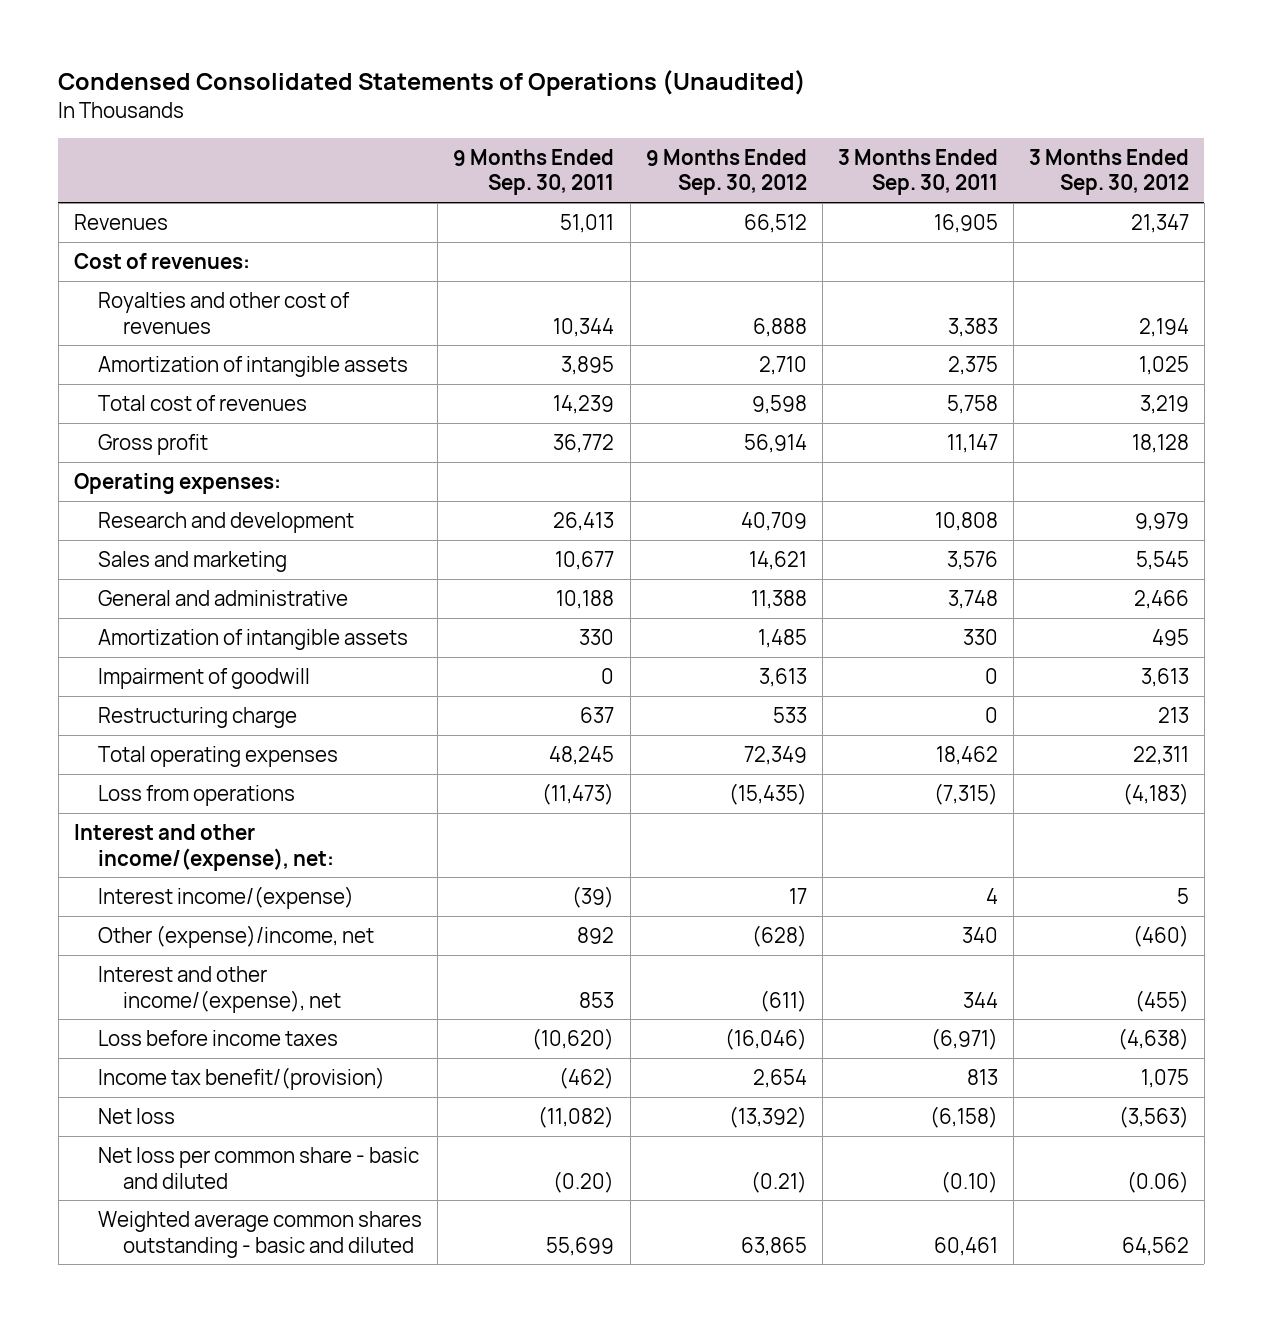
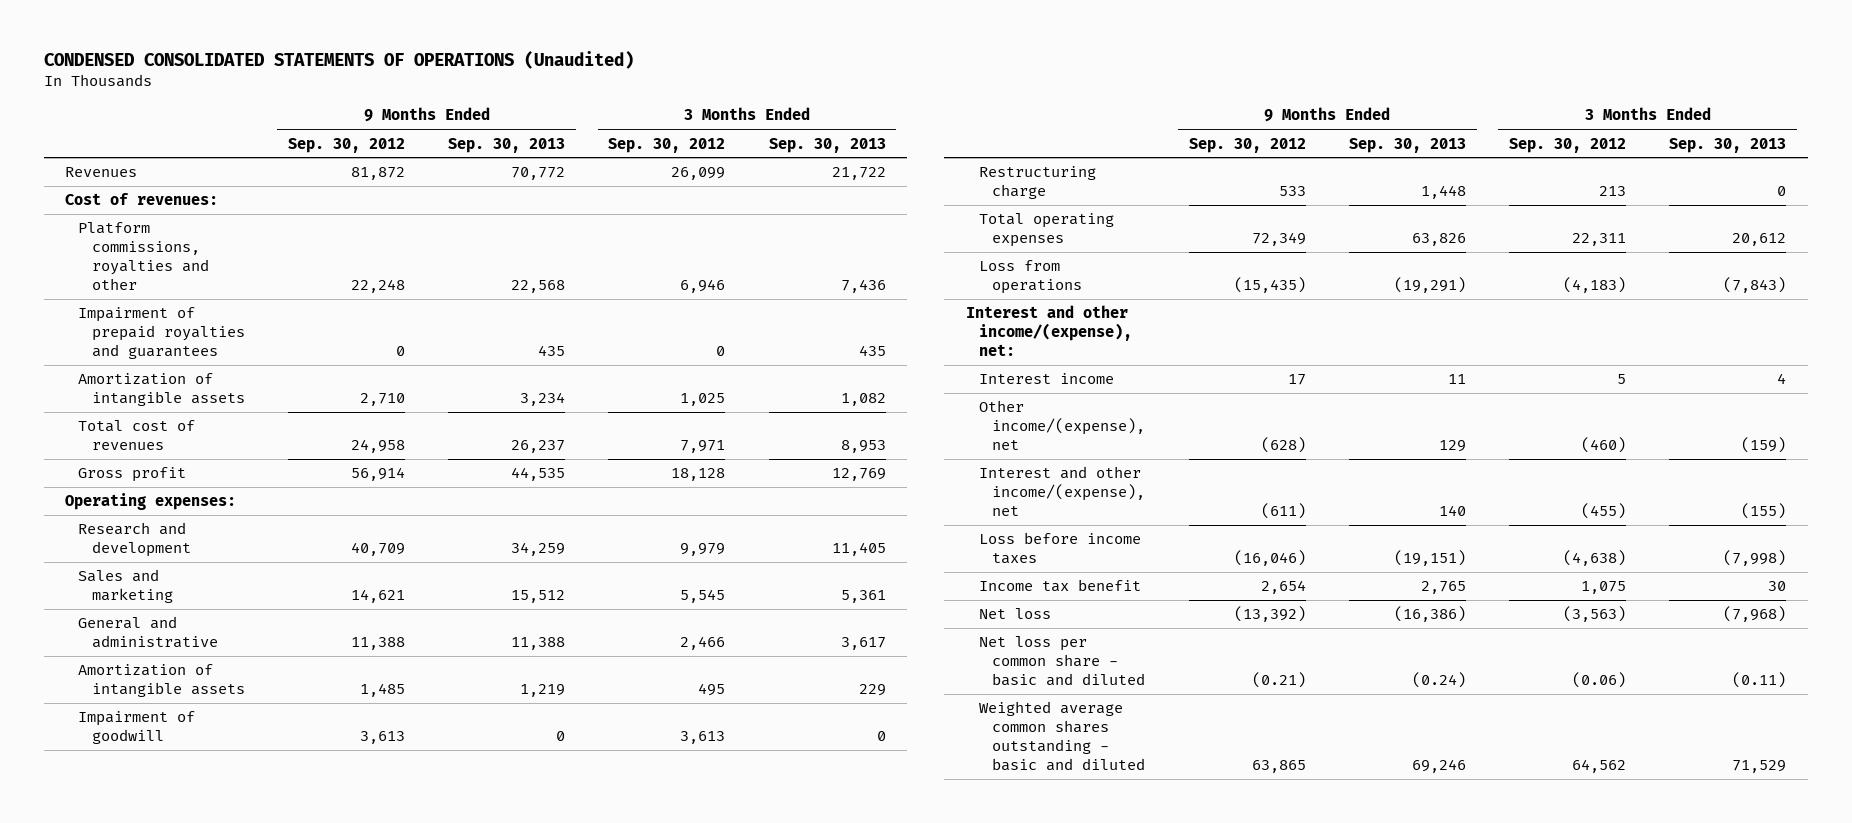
- Condensed Consolidated Statements of Operations (Unaudited)
+ CONDENSED CONSOLIDATED STATEMENTS OF OPERATIONS (Unaudited)
- | 9 Months Ended Sep. 30, 2011 | 9 Months Ended Sep. 30, 2012 | 3 Months Ended Sep. 30, 2011 | 3 Months Ended Sep. 30, 2012
+ | 9 Months Ended Sep. 30, 2012 | 9 Months Ended Sep. 30, 2013 | 3 Months Ended Sep. 30, 2012 | 3 Months Ended Sep. 30, 2013
- Revenues | 51,011 | 66,512 | 16,905 | 21,347
+ Revenues | 81,872 | 70,772 | 26,099 | 21,722
- Royalties and other cost of revenues | 10,344 | 6,888 | 3,383 | 2,194
+ Platform commissions, royalties and other | 22,248 | 22,568 | 6,946 | 7,436
+ Impairment of prepaid royalties and guarantees | 0 | 435 | 0 | 435
- Total cost of revenues | 14,239 | 9,598 | 5,758 | 3,219
+ Total cost of revenues | 24,958 | 26,237 | 7,971 | 8,953
- Interest income/(expense) | (39) | 17 | 4 | 5
- Other (expense)/income, net | 892 | (628) | 340 | (460)
+ Interest income | 17 | 11 | 5 | 4
+ Other income/(expense), net | (628) | 129 | (460) | (159)
- Income tax benefit/(provision) | (462) | 2,654 | 813 | 1,075
+ Income tax benefit | 2,654 | 2,765 | 1,075 | 30

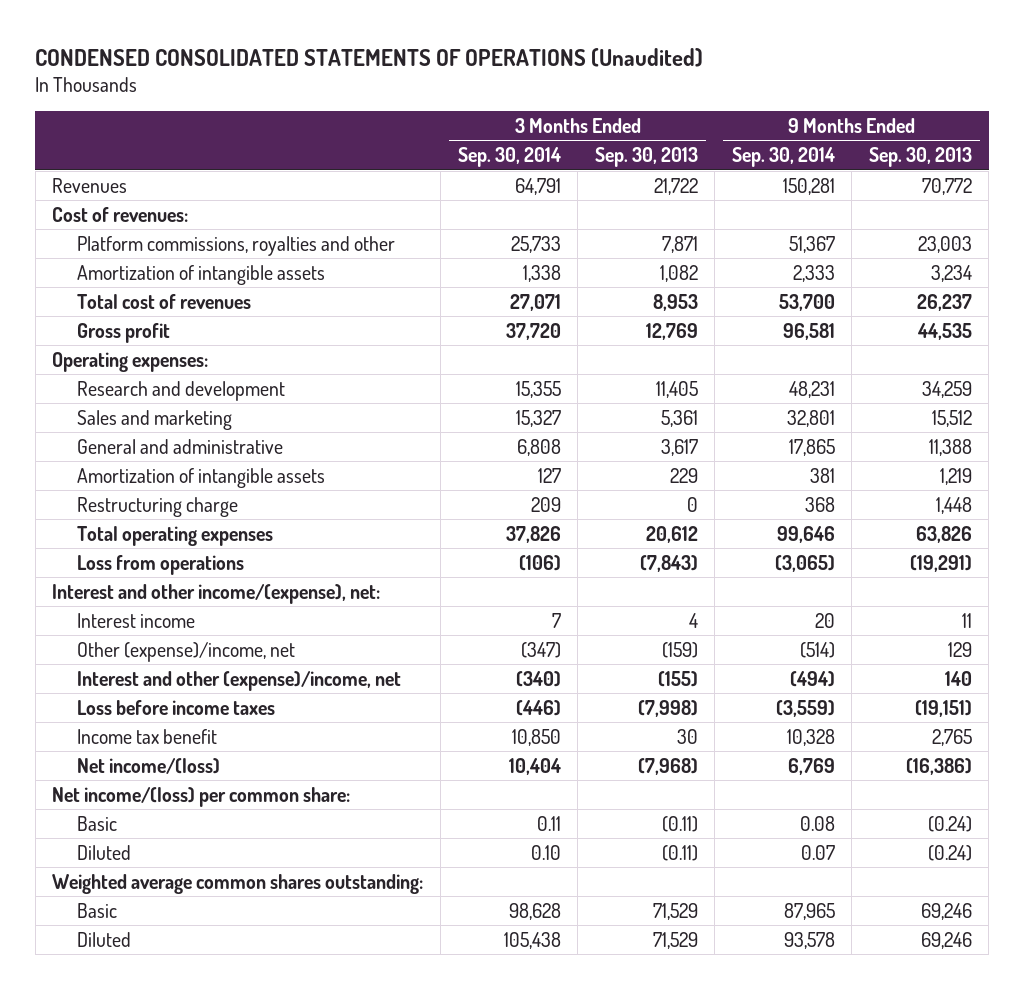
- | 9 Months Ended Sep. 30, 2012 | 9 Months Ended Sep. 30, 2013 | 3 Months Ended Sep. 30, 2012 | 3 Months Ended Sep. 30, 2013
+ | 3 Months Ended Sep. 30, 2014 | 3 Months Ended Sep. 30, 2013 | 9 Months Ended Sep. 30, 2014 | 9 Months Ended Sep. 30, 2013
- Platform commissions, royalties and other | 22,248 | 22,568 | 6,946 | 7,436
- Impairment of prepaid royalties and guarantees | 0 | 435 | 0 | 435
+ Platform commissions, royalties and other | 25,733 | 7,871 | 51,367 | 23,003
- Impairment of goodwill | 3,613 | 0 | 3,613 | 0
- Other income/(expense), net | (628) | 129 | (460) | (159)
- Interest and other income/(expense), net | (611) | 140 | (455) | (155)
+ Other (expense)/income, net | (347) | (159) | (514) | 129
+ Interest and other (expense)/income, net | (340) | (155) | (494) | 140
- Net loss | (13,392) | (16,386) | (3,563) | (7,968)
- Net loss per common share - basic and diluted | (0.21) | (0.24) | (0.06) | (0.11)
- Weighted average common shares outstanding - basic and diluted | 63,865 | 69,246 | 64,562 | 71,529
+ Net income/(loss) | 10,404 | (7,968) | 6,769 | (16,386)
+ Net income/(loss) per common share:
+ Basic | 0.11 | (0.11) | 0.08 | (0.24)
+ Diluted | 0.10 | (0.11) | 0.07 | (0.24)
+ Weighted average common shares outstanding:
+ Basic | 98,628 | 71,529 | 87,965 | 69,246
+ Diluted | 105,438 | 71,529 | 93,578 | 69,246

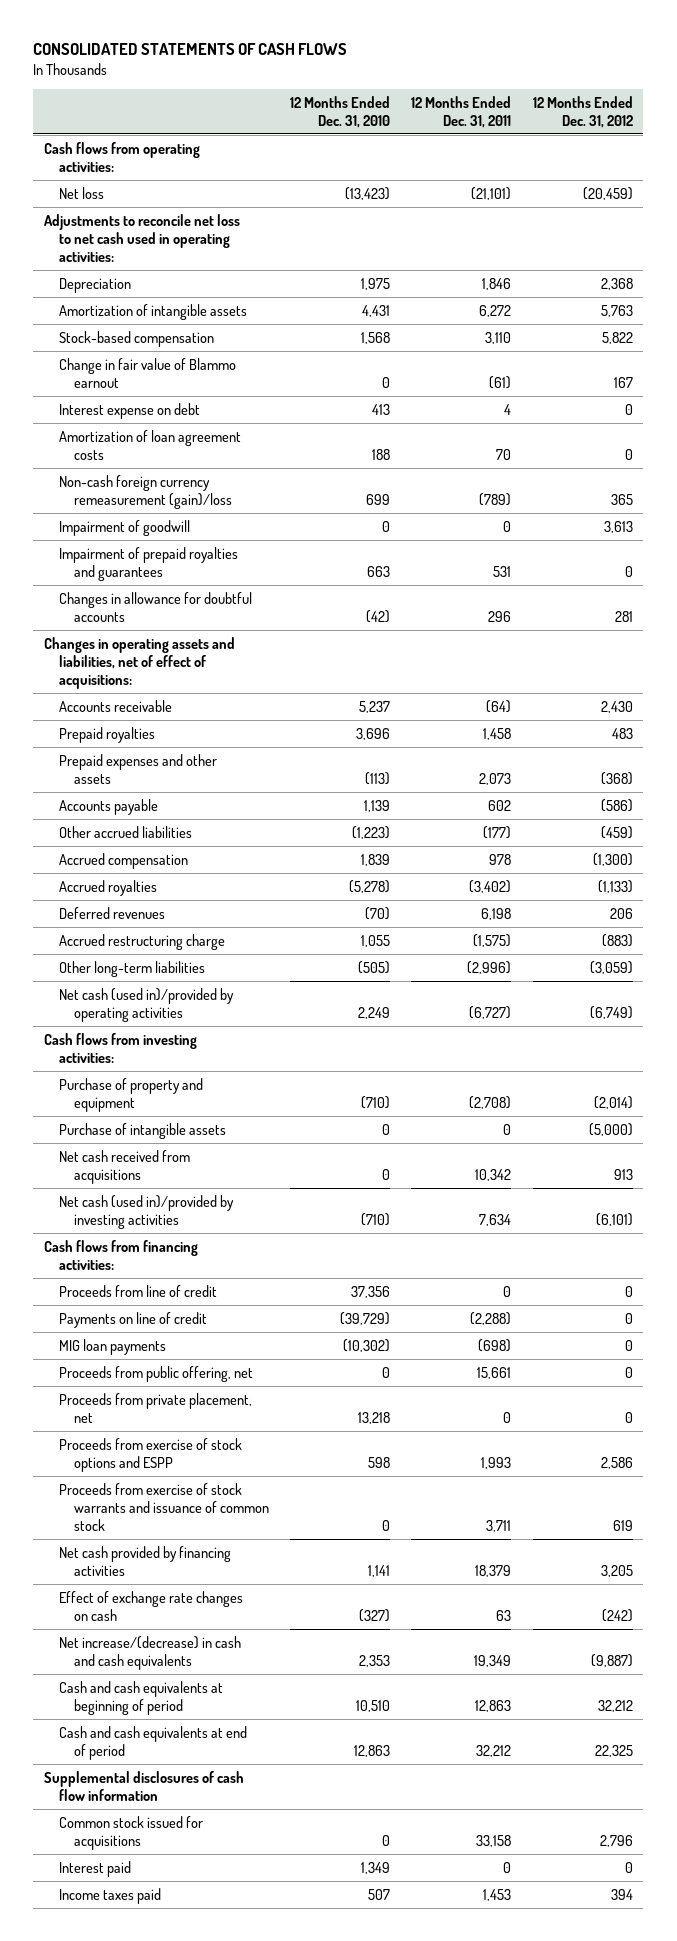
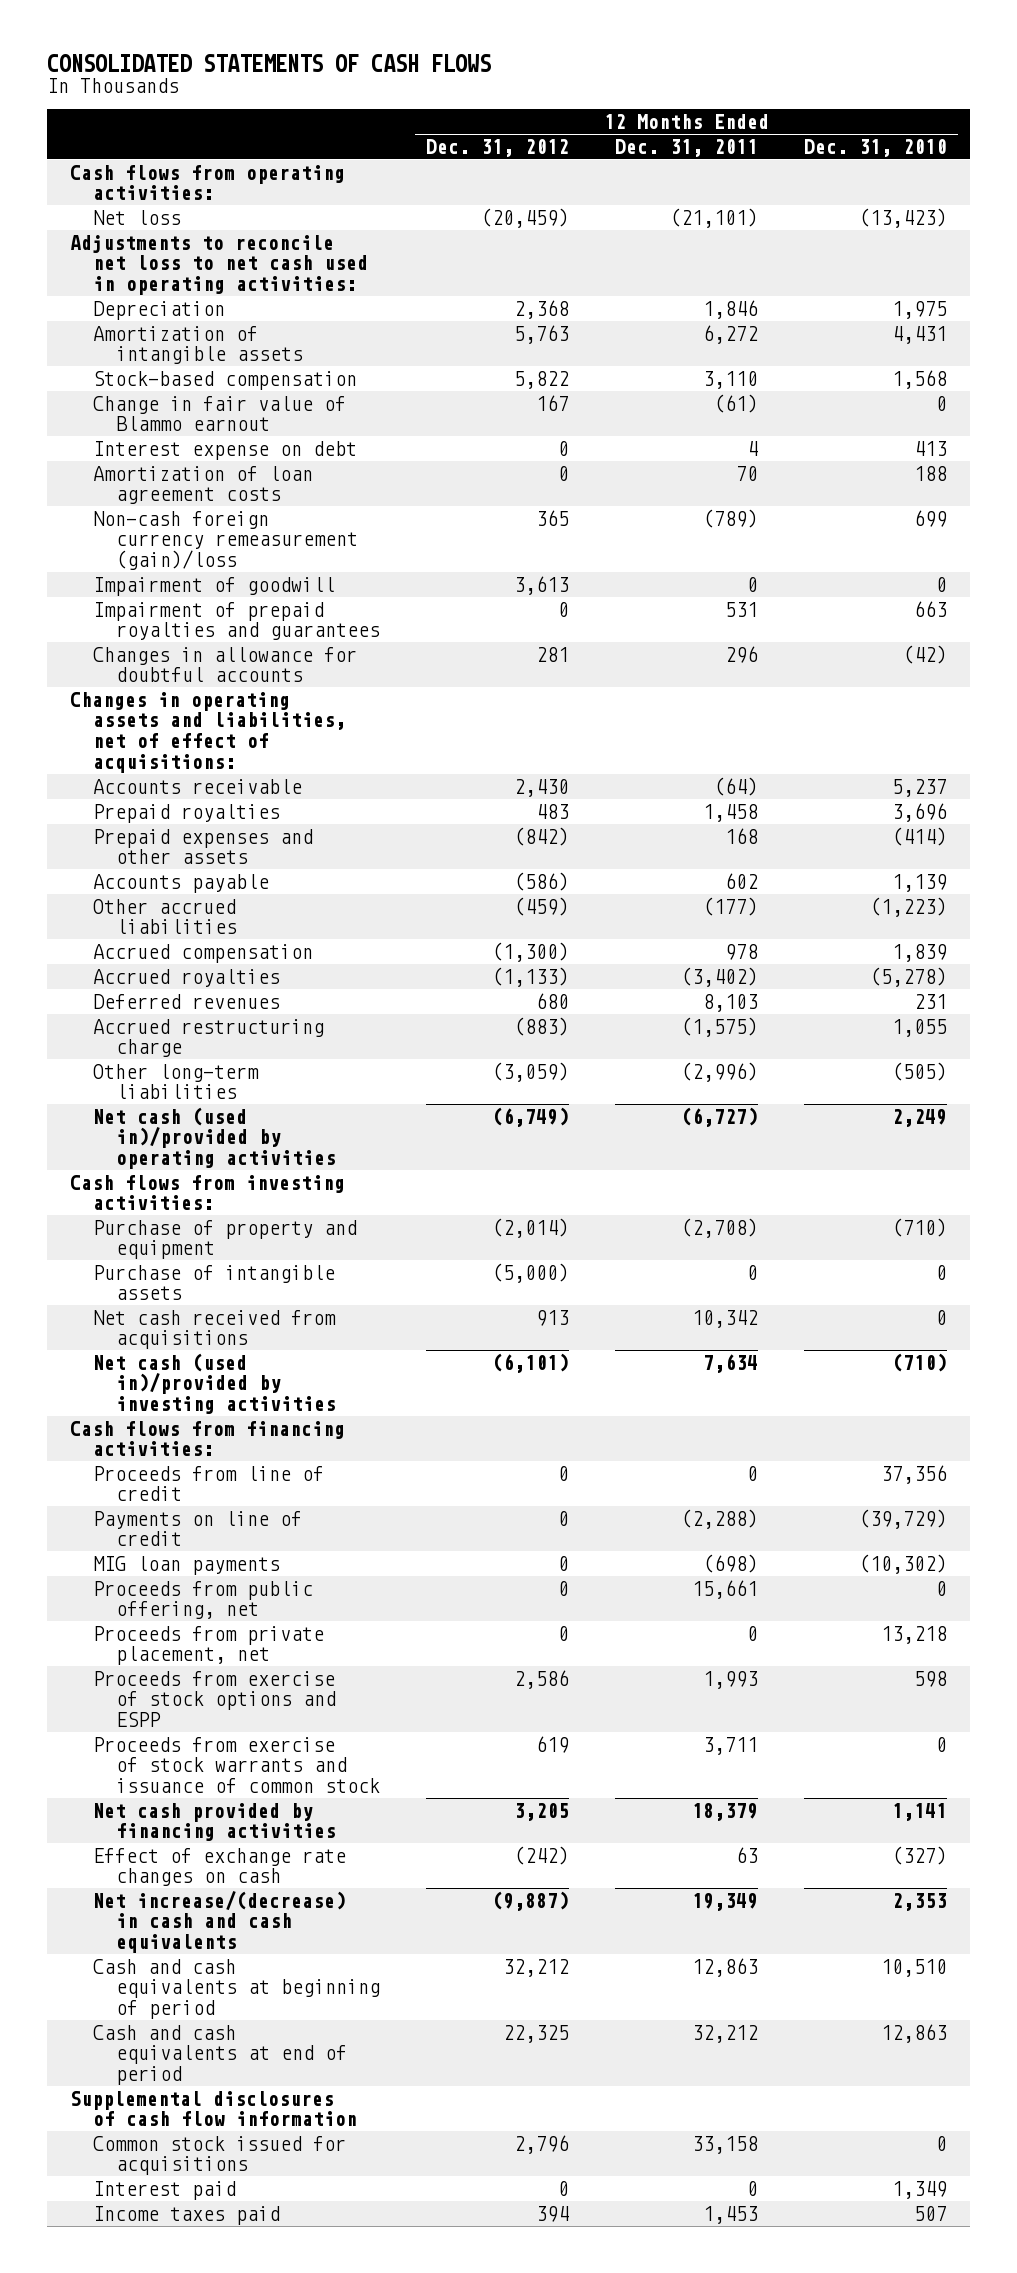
- | 12 Months Ended Dec. 31, 2010 | 12 Months Ended Dec. 31, 2011 | 12 Months Ended Dec. 31, 2012
+ | 12 Months Ended Dec. 31, 2012 | 12 Months Ended Dec. 31, 2011 | 12 Months Ended Dec. 31, 2010
- Prepaid expenses and other assets | (113) | 2,073 | (368)
+ Prepaid expenses and other assets | (842) | 168 | (414)
- Deferred revenues | (70) | 6,198 | 206
+ Deferred revenues | 680 | 8,103 | 231

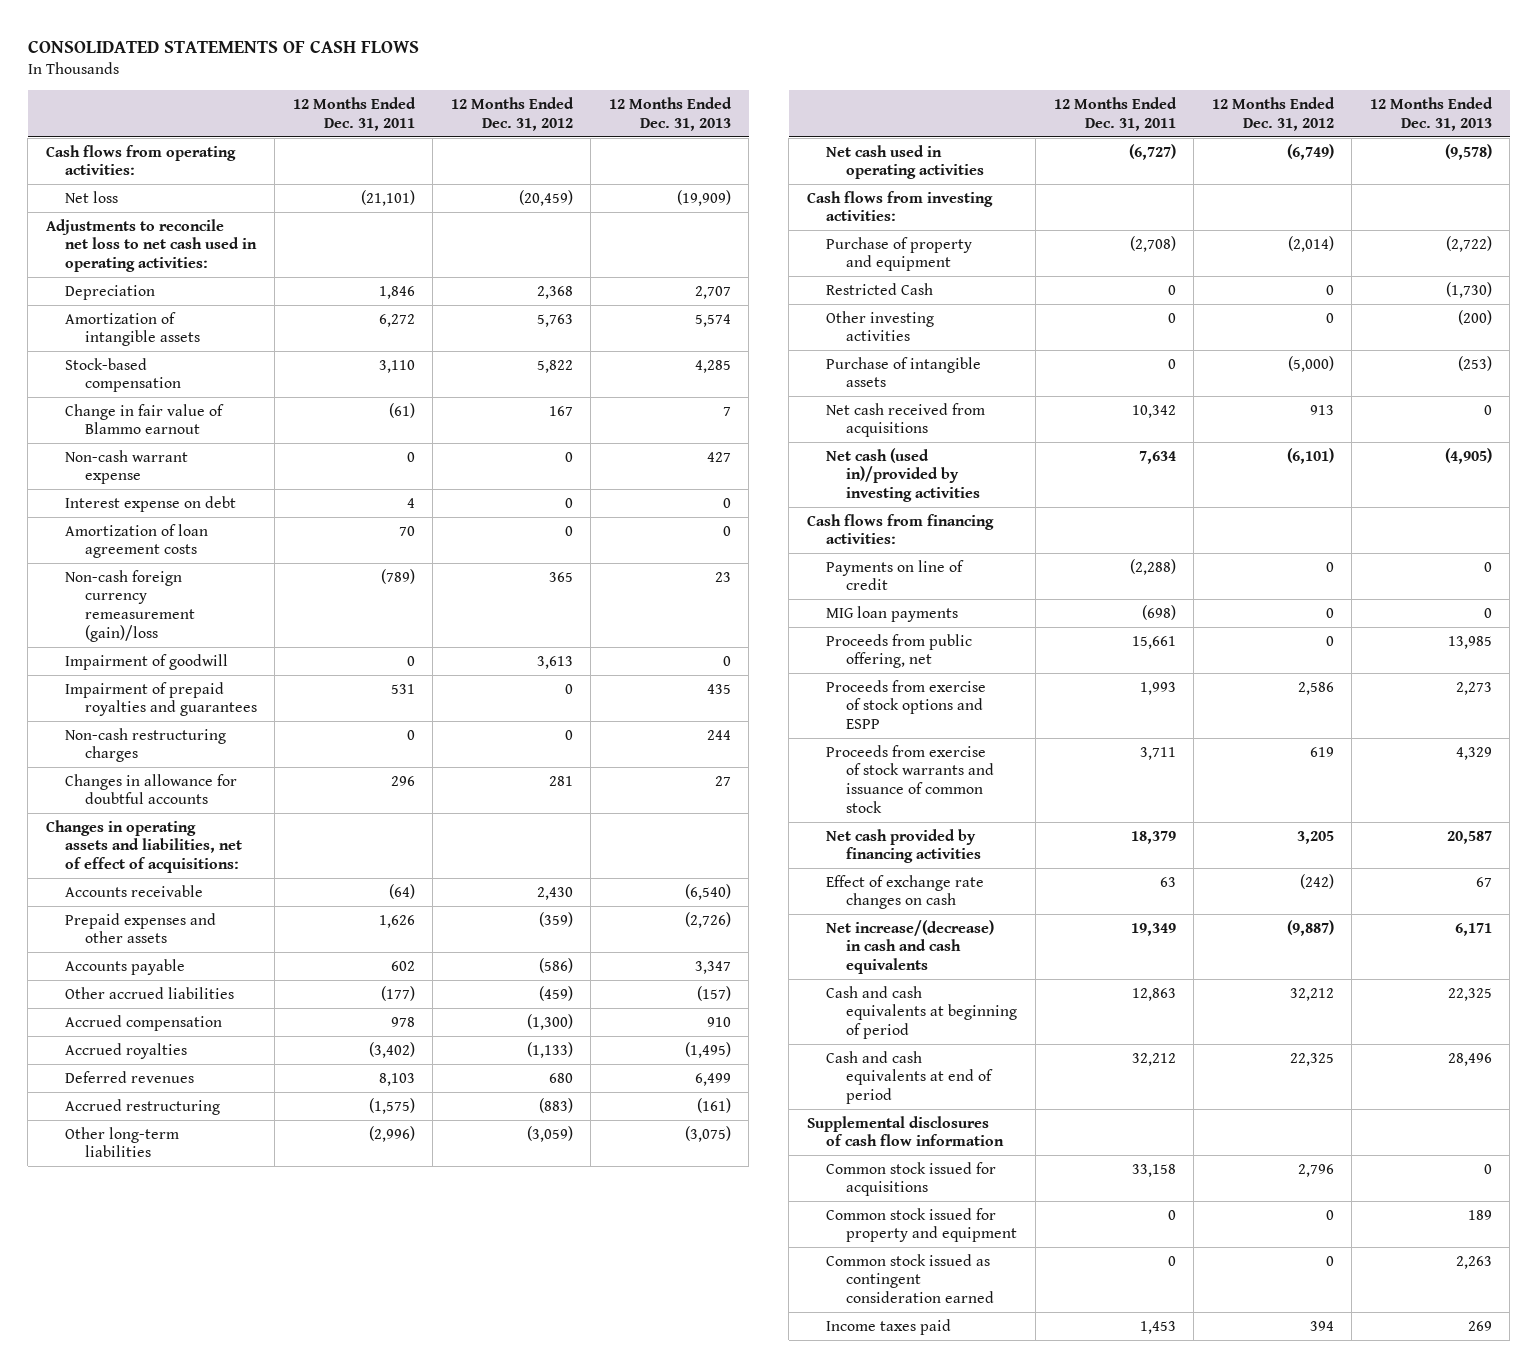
- | 12 Months Ended Dec. 31, 2012 | 12 Months Ended Dec. 31, 2011 | 12 Months Ended Dec. 31, 2010
+ | 12 Months Ended Dec. 31, 2011 | 12 Months Ended Dec. 31, 2012 | 12 Months Ended Dec. 31, 2013
+ Non-cash warrant expense | 0 | 0 | 427
+ Non-cash restructuring charges | 0 | 0 | 244
- Prepaid royalties | 483 | 1,458 | 3,696
- Prepaid expenses and other assets | (842) | 168 | (414)
+ Prepaid expenses and other assets | 1,626 | (359) | (2,726)
- Accrued restructuring charge | (883) | (1,575) | 1,055
+ Accrued restructuring | (1,575) | (883) | (161)
- Net cash (used in)/provided by operating activities | (6,749) | (6,727) | 2,249
+ Net cash used in operating activities | (6,727) | (6,749) | (9,578)
+ Restricted Cash | 0 | 0 | (1,730)
+ Other investing activities | 0 | 0 | (200)
- Proceeds from line of credit | 0 | 0 | 37,356
- Proceeds from private placement, net | 0 | 0 | 13,218
- Interest paid | 0 | 0 | 1,349
+ Common stock issued for property and equipment | 0 | 0 | 189
+ Common stock issued as contingent consideration earned | 0 | 0 | 2,263

